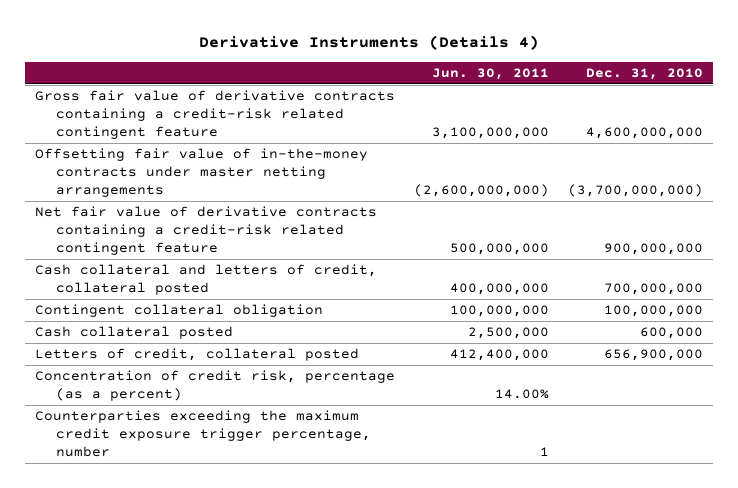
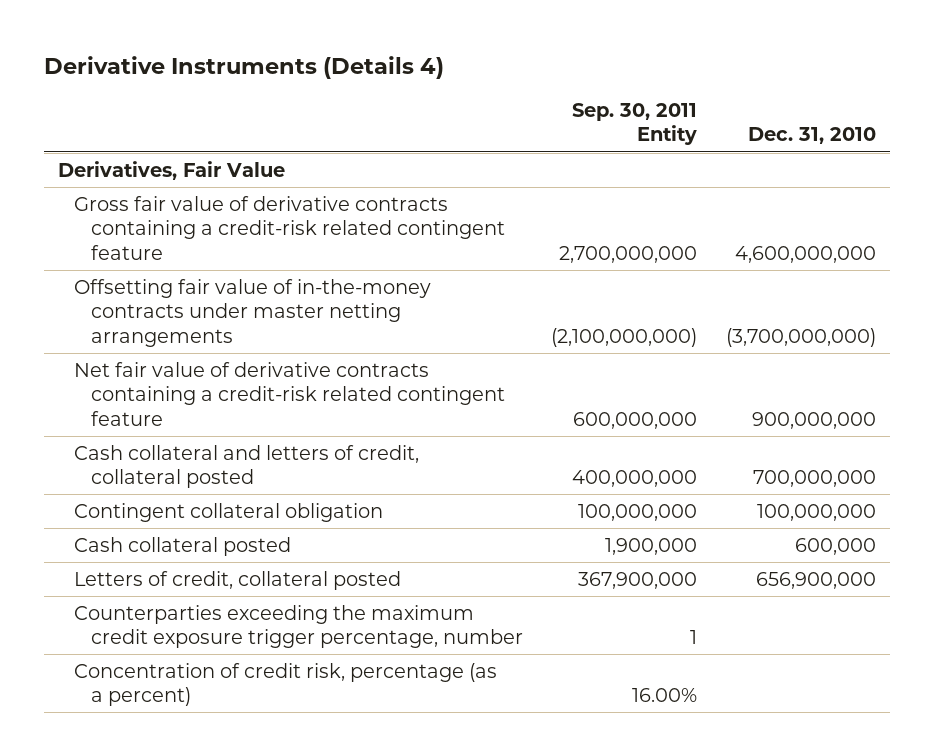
- | Jun. 30, 2011 | Dec. 31, 2010
+ | Sep. 30, 2011 Entity | Dec. 31, 2010
+ Derivatives, Fair Value
moved down: Concentration of credit risk, percentage (as a percent) | 16.00% |

